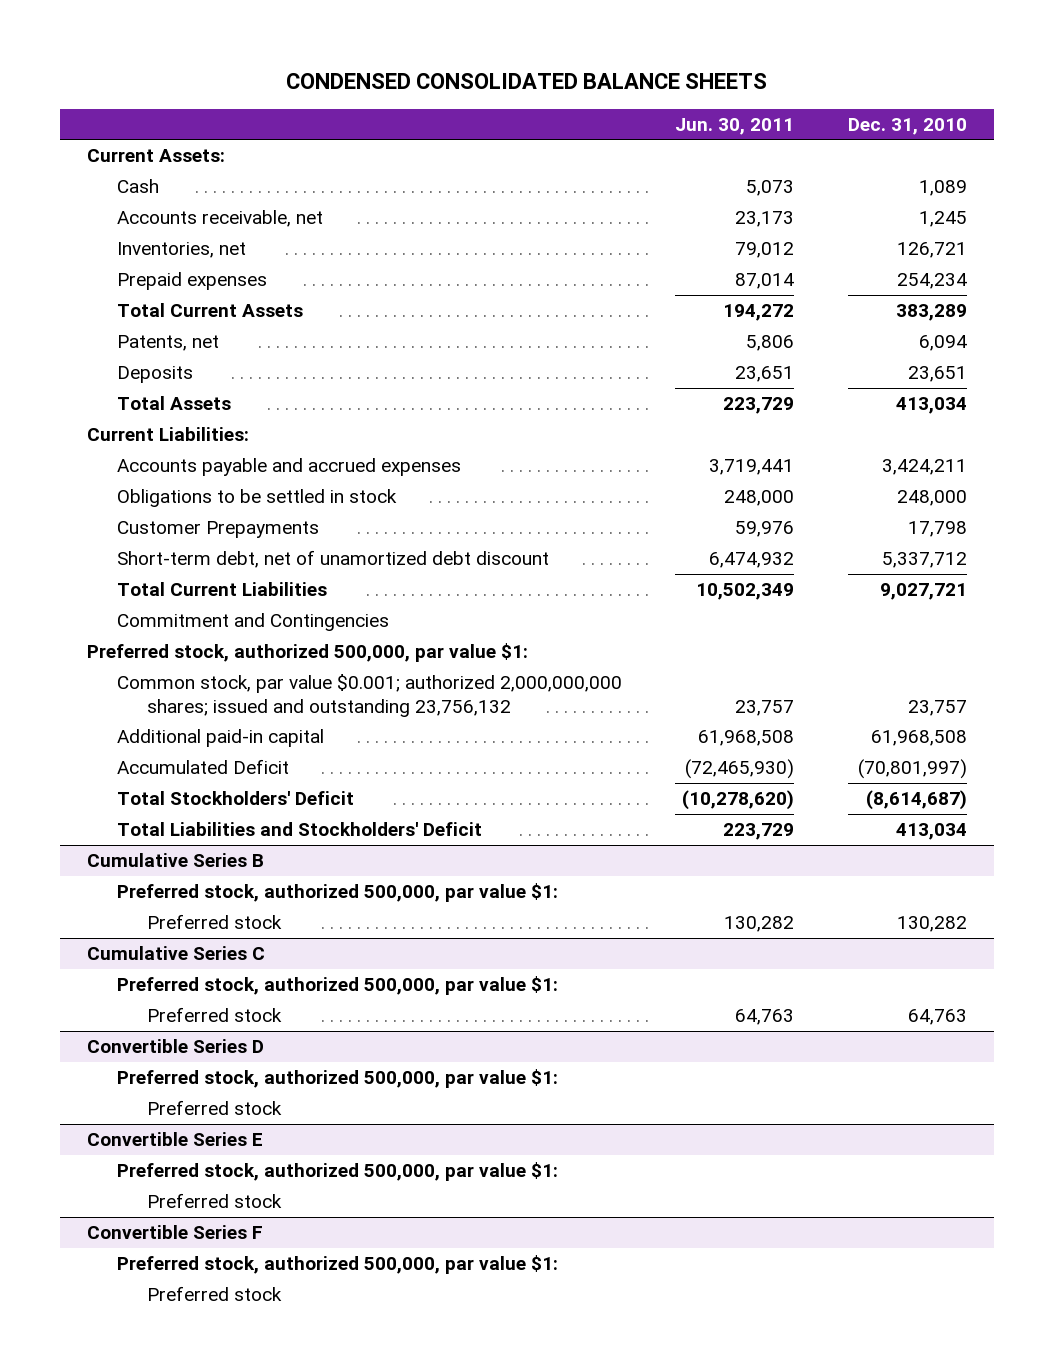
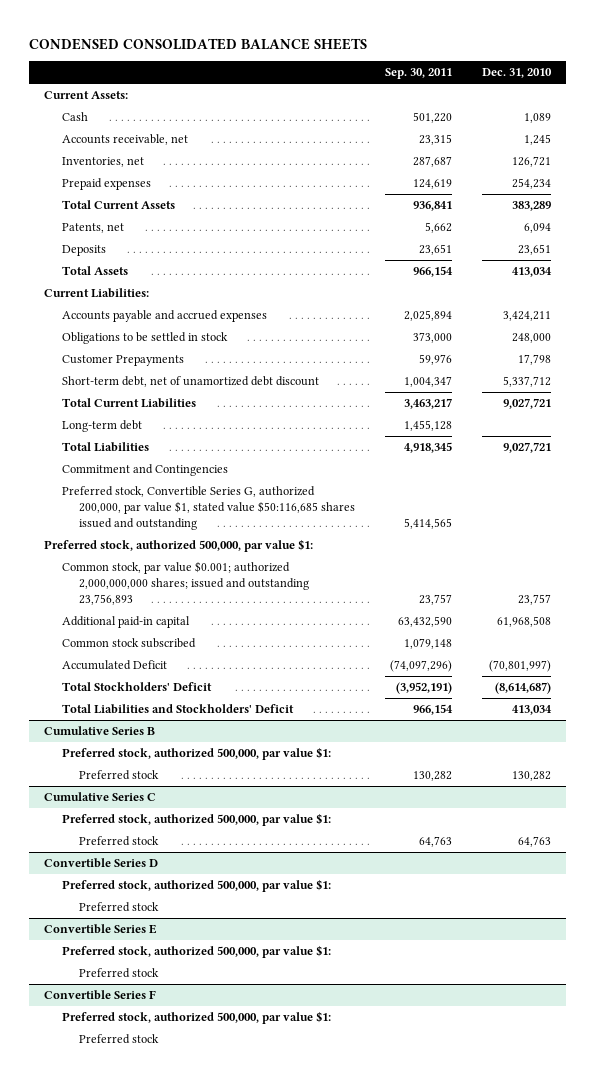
- | Jun. 30, 2011 | Dec. 31, 2010
+ | Sep. 30, 2011 | Dec. 31, 2010
+ Long-term debt | 1,455,128 |
+ Total Liabilities | 4,918,345 | 9,027,721
+ Preferred stock, Convertible Series G, authorized 200,000, par value $1, stated value $50:116,685 shares issued and outstanding | 5,414,565 |
- Common stock, par value $0.001; authorized 2,000,000,000 shares; issued and outstanding 23,756,132 | 23,757 | 23,757
+ Common stock, par value $0.001; authorized 2,000,000,000 shares; issued and outstanding 23,756,893 | 23,757 | 23,757
+ Common stock subscribed | 1,079,148 |

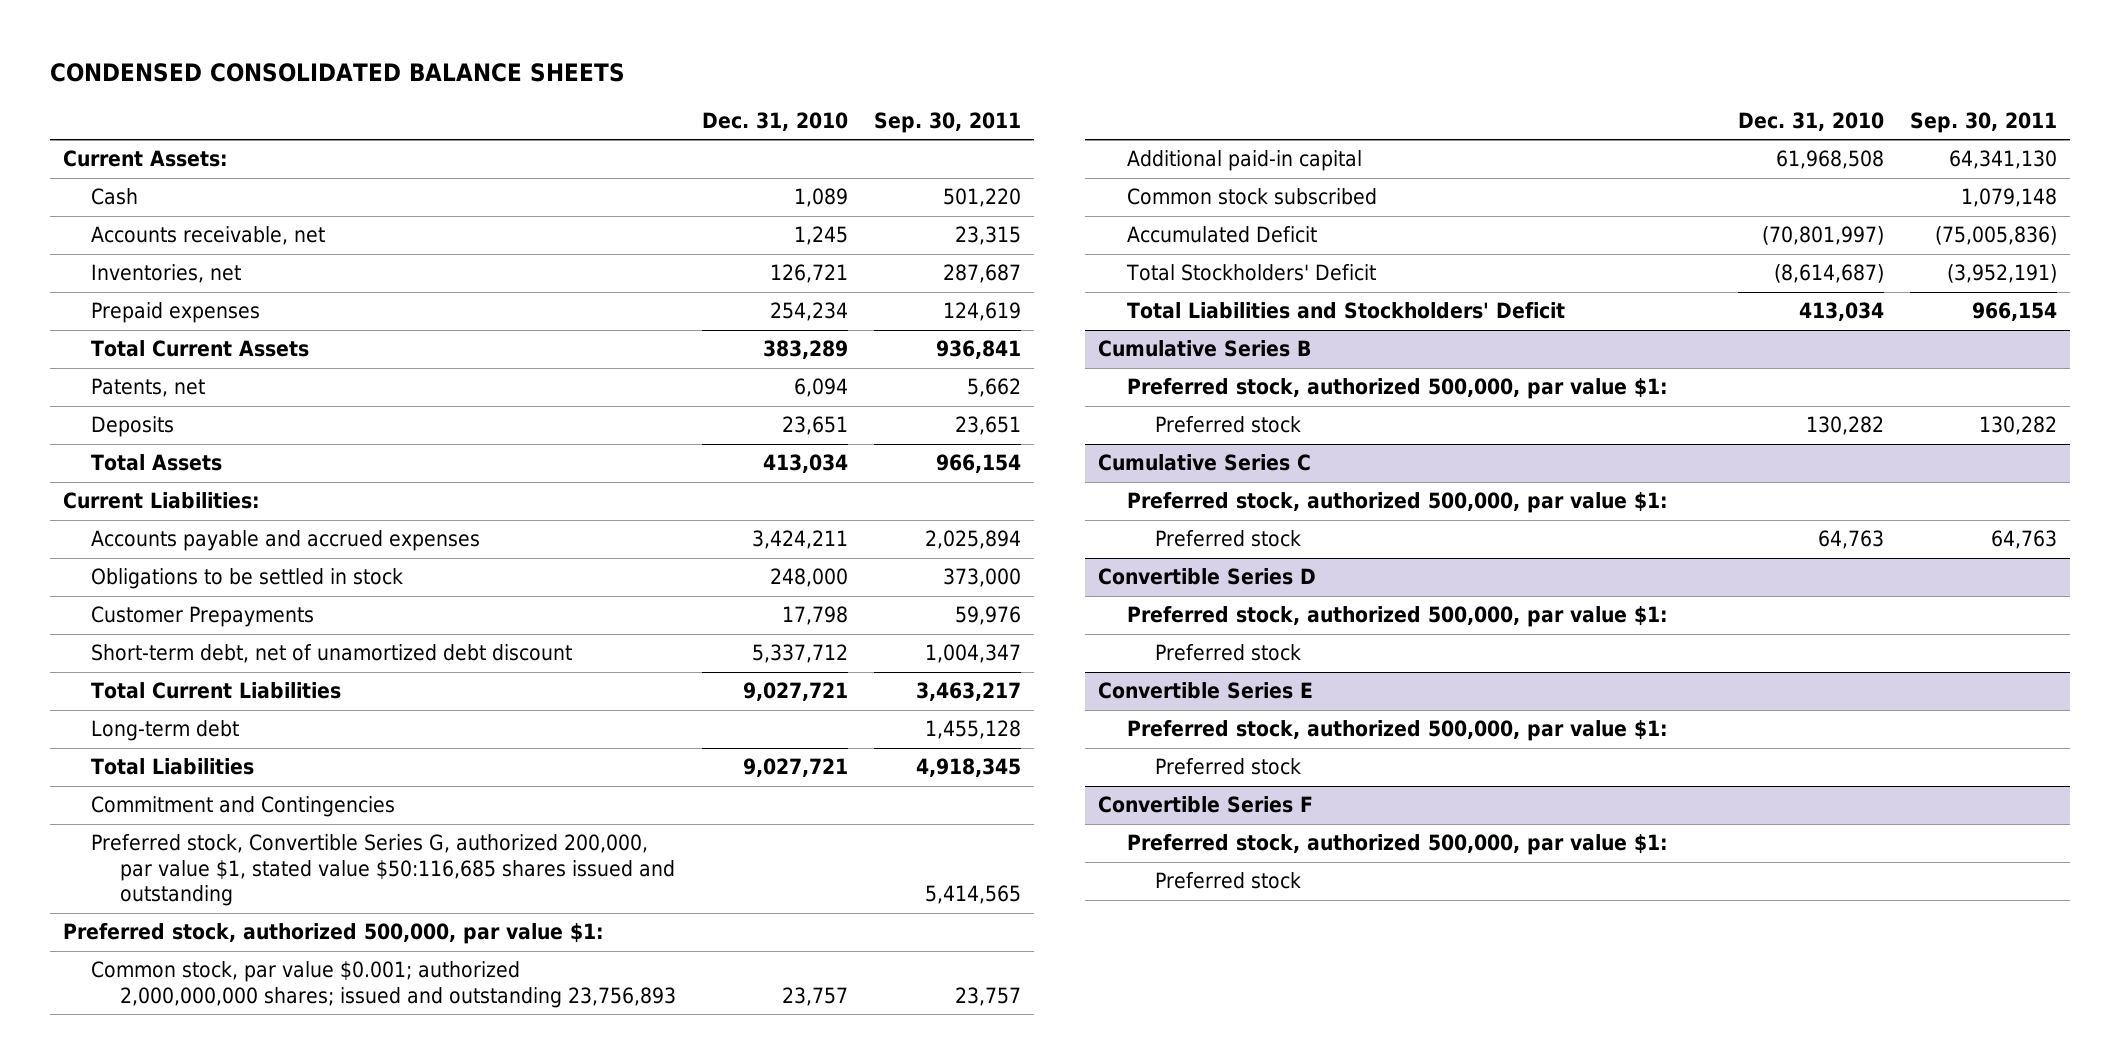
- | Sep. 30, 2011 | Dec. 31, 2010
+ | Dec. 31, 2010 | Sep. 30, 2011
- Additional paid-in capital | 63,432,590 | 61,968,508
+ Additional paid-in capital | 61,968,508 | 64,341,130
- Accumulated Deficit | (74,097,296) | (70,801,997)
+ Accumulated Deficit | (70,801,997) | (75,005,836)

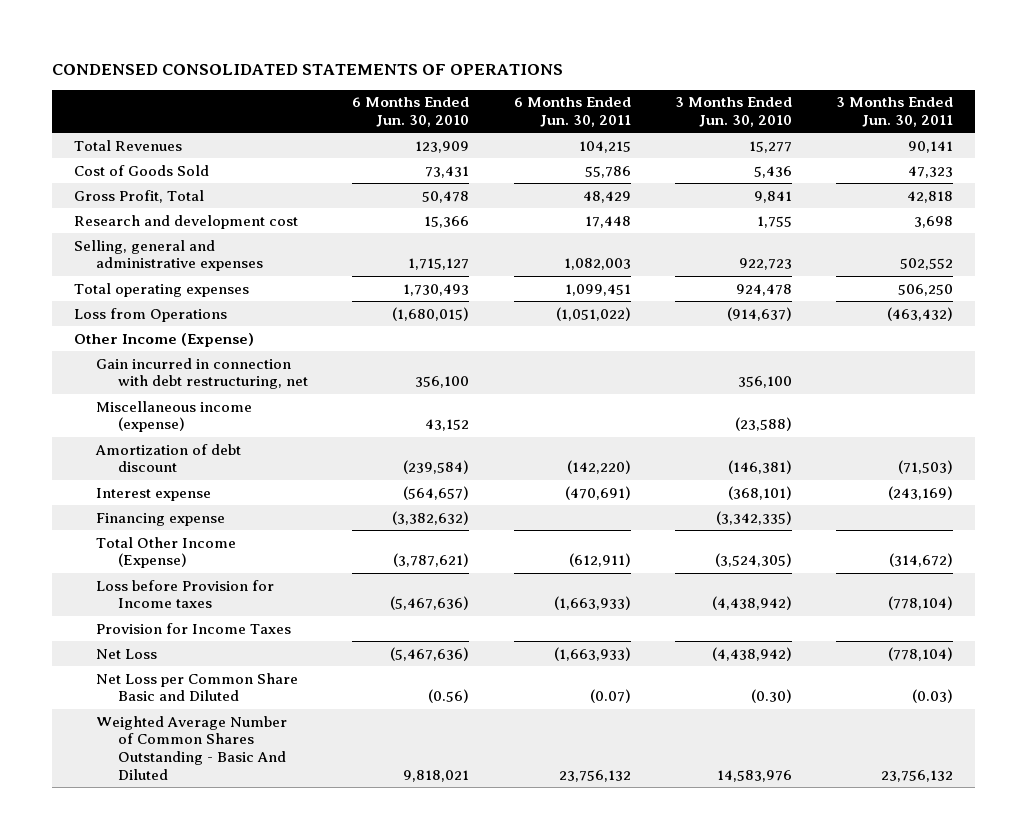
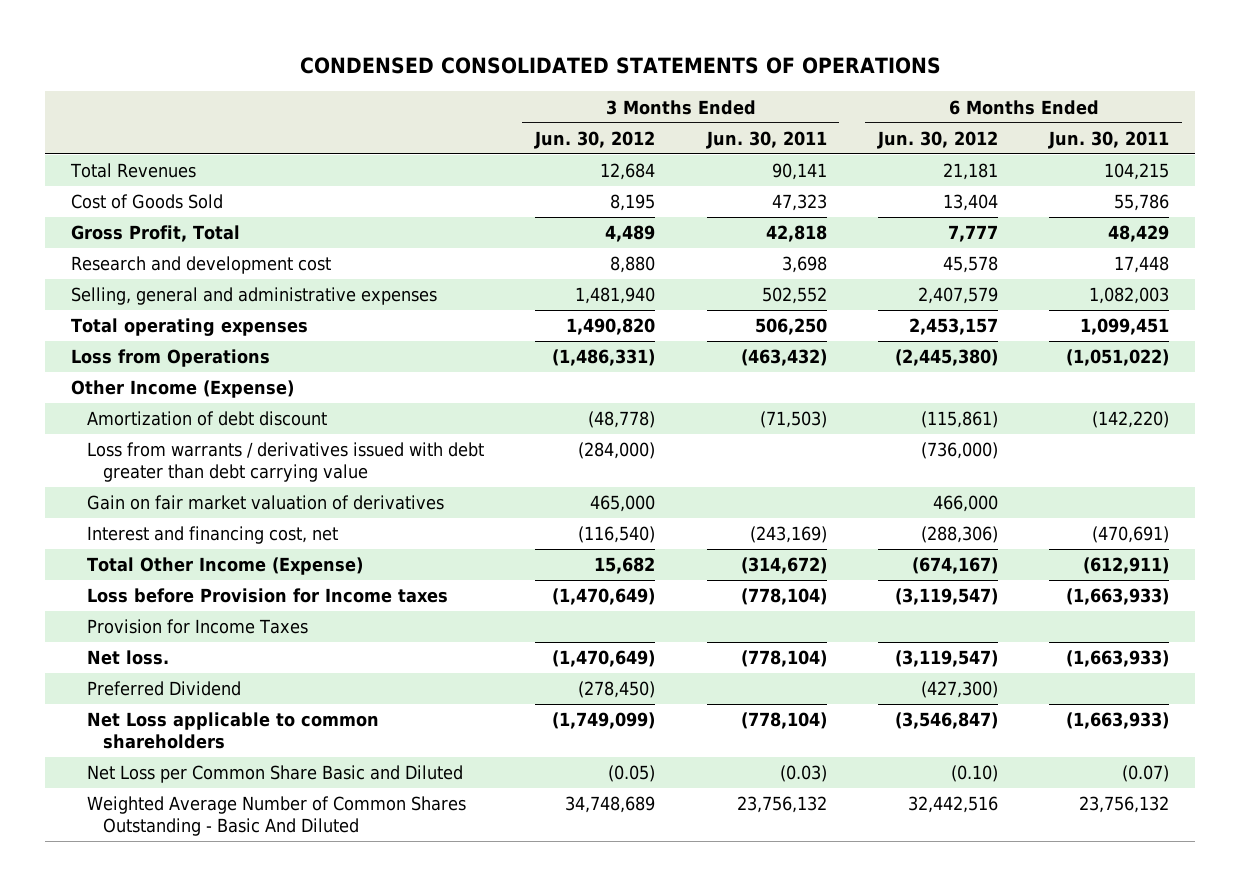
- | 6 Months Ended Jun. 30, 2010 | 6 Months Ended Jun. 30, 2011 | 3 Months Ended Jun. 30, 2010 | 3 Months Ended Jun. 30, 2011
+ | 3 Months Ended Jun. 30, 2012 | 3 Months Ended Jun. 30, 2011 | 6 Months Ended Jun. 30, 2012 | 6 Months Ended Jun. 30, 2011
- Gain incurred in connection with debt restructuring, net | 356,100 | | 356,100 |
- Miscellaneous income (expense) | 43,152 | | (23,588) |
- Interest expense | (564,657) | (470,691) | (368,101) | (243,169)
- Financing expense | (3,382,632) | | (3,342,335) |
+ Loss from warrants / derivatives issued with debt greater than debt carrying value | (284,000) | | (736,000) |
+ Gain on fair market valuation of derivatives | 465,000 | | 466,000 |
+ Interest and financing cost, net | (116,540) | (243,169) | (288,306) | (470,691)
- Net Loss | (5,467,636) | (1,663,933) | (4,438,942) | (778,104)
+ Net loss. | (1,470,649) | (778,104) | (3,119,547) | (1,663,933)
+ Preferred Dividend | (278,450) | | (427,300) |
+ Net Loss applicable to common shareholders | (1,749,099) | (778,104) | (3,546,847) | (1,663,933)

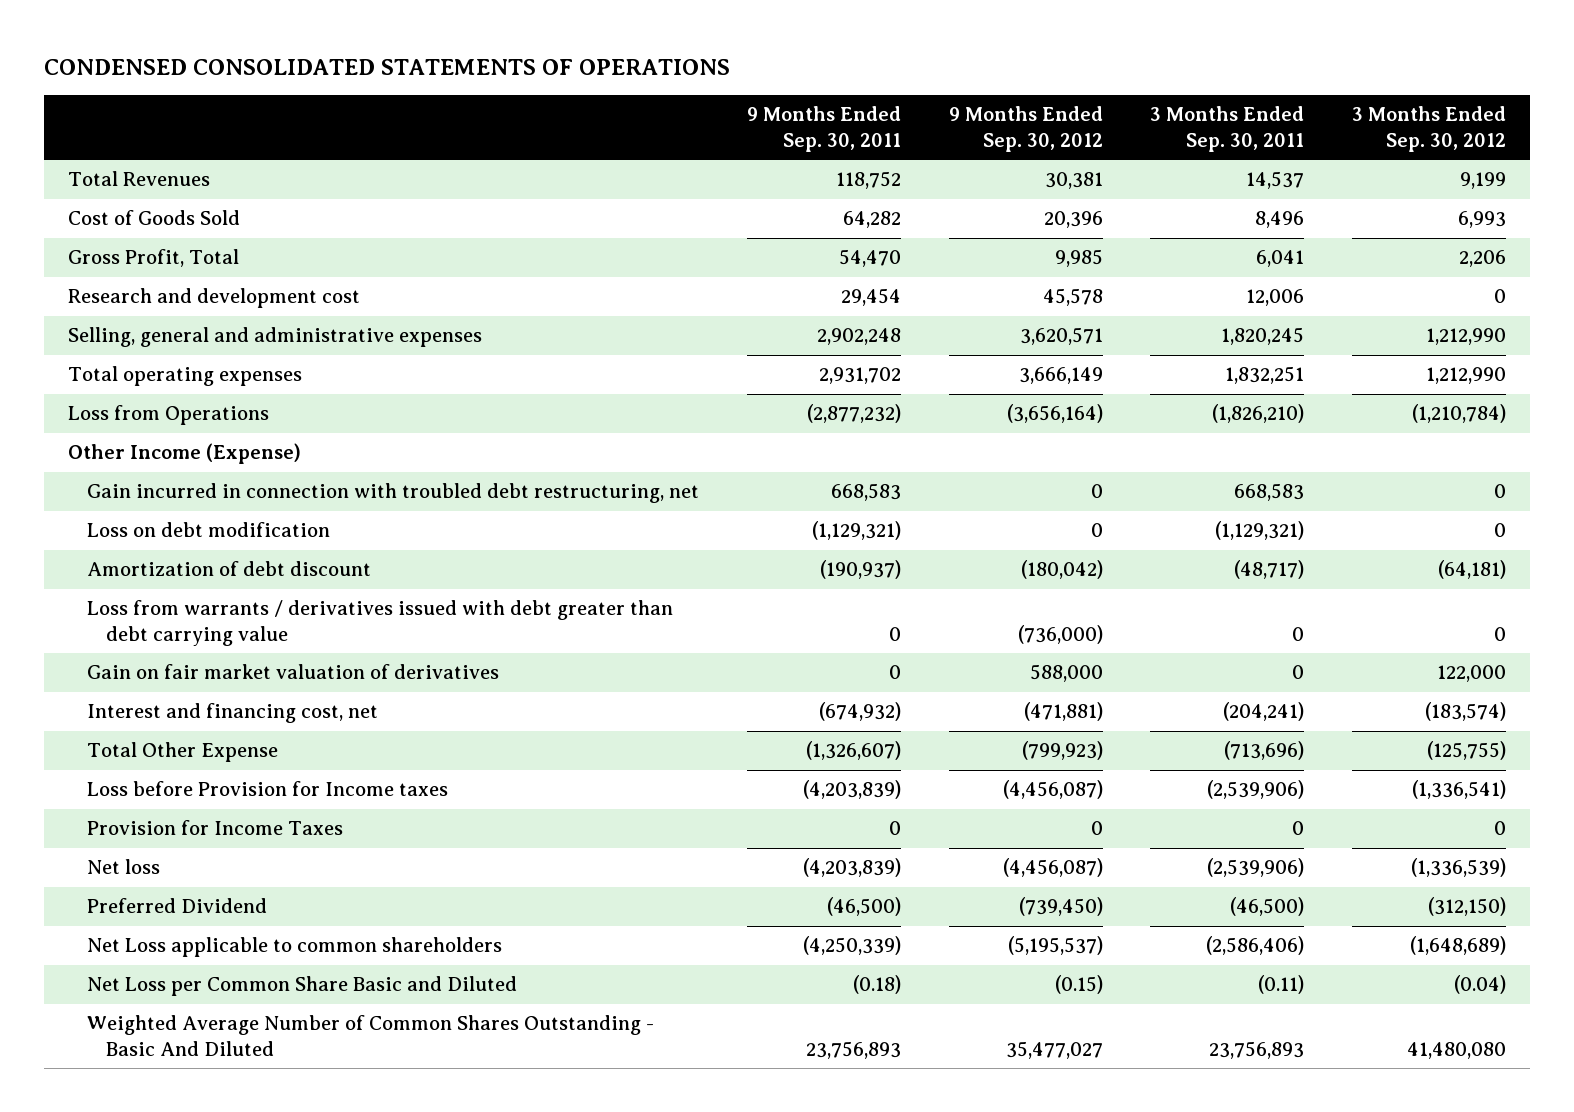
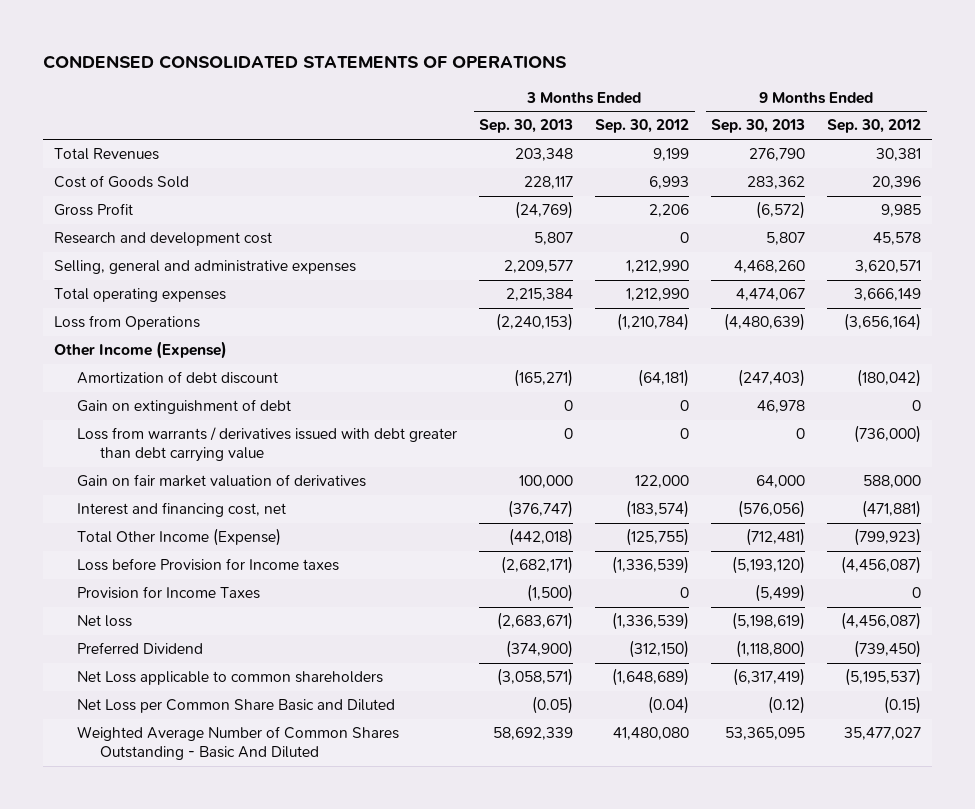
- | 9 Months Ended Sep. 30, 2011 | 9 Months Ended Sep. 30, 2012 | 3 Months Ended Sep. 30, 2011 | 3 Months Ended Sep. 30, 2012
+ | 3 Months Ended Sep. 30, 2013 | 3 Months Ended Sep. 30, 2012 | 9 Months Ended Sep. 30, 2013 | 9 Months Ended Sep. 30, 2012
- Gross Profit, Total | 54,470 | 9,985 | 6,041 | 2,206
+ Gross Profit | (24,769) | 2,206 | (6,572) | 9,985
- Gain incurred in connection with troubled debt restructuring, net | 668,583 | 0 | 668,583 | 0
- Loss on debt modification | (1,129,321) | 0 | (1,129,321) | 0
+ Gain on extinguishment of debt | 0 | 0 | 46,978 | 0
- Total Other Expense | (1,326,607) | (799,923) | (713,696) | (125,755)
- Loss before Provision for Income taxes | (4,203,839) | (4,456,087) | (2,539,906) | (1,336,541)
+ Total Other Income (Expense) | (442,018) | (125,755) | (712,481) | (799,923)
+ Loss before Provision for Income taxes | (2,682,171) | (1,336,539) | (5,193,120) | (4,456,087)

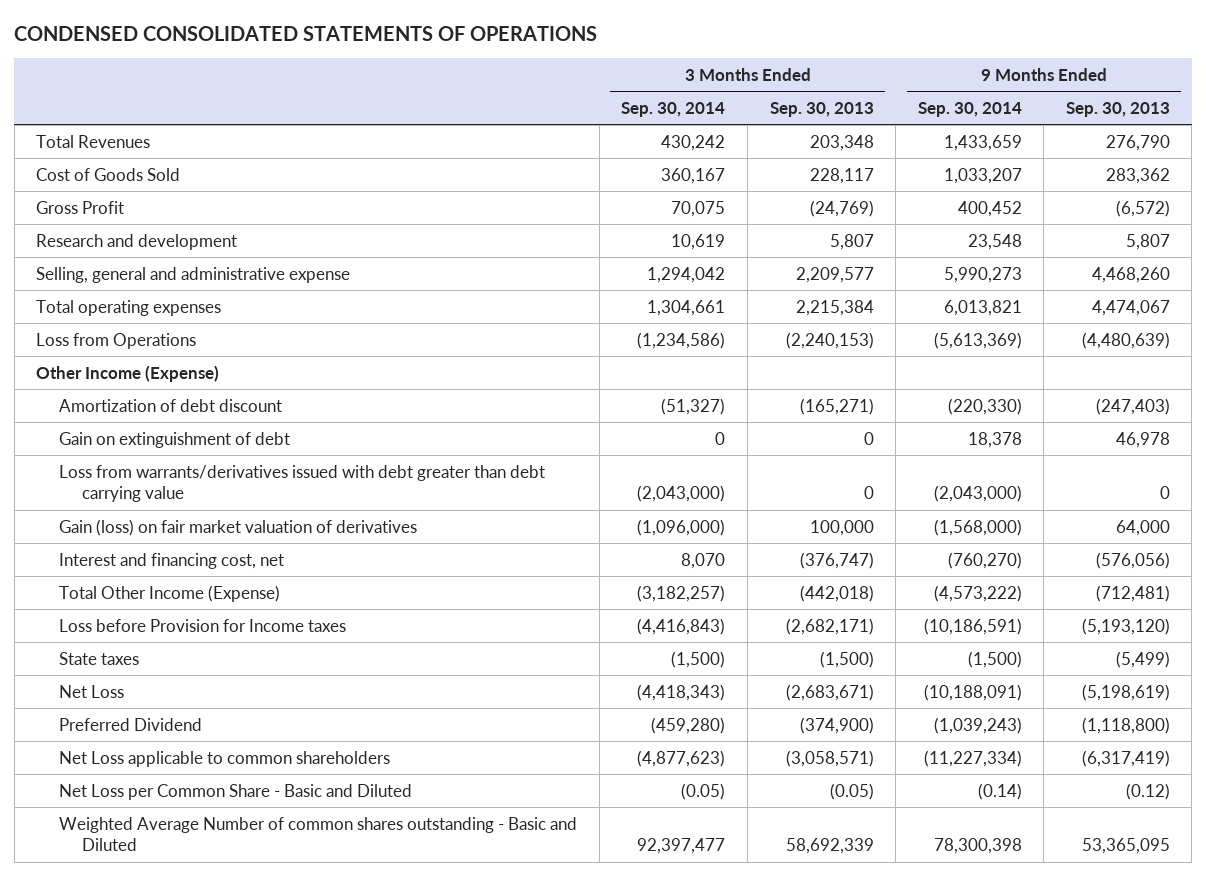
- | 3 Months Ended Sep. 30, 2013 | 3 Months Ended Sep. 30, 2012 | 9 Months Ended Sep. 30, 2013 | 9 Months Ended Sep. 30, 2012
+ | 3 Months Ended Sep. 30, 2014 | 3 Months Ended Sep. 30, 2013 | 9 Months Ended Sep. 30, 2014 | 9 Months Ended Sep. 30, 2013
- Research and development cost | 5,807 | 0 | 5,807 | 45,578
- Selling, general and administrative expenses | 2,209,577 | 1,212,990 | 4,468,260 | 3,620,571
+ Research and development | 10,619 | 5,807 | 23,548 | 5,807
+ Selling, general and administrative expense | 1,294,042 | 2,209,577 | 5,990,273 | 4,468,260
- Loss from warrants / derivatives issued with debt greater than debt carrying value | 0 | 0 | 0 | (736,000)
- Gain on fair market valuation of derivatives | 100,000 | 122,000 | 64,000 | 588,000
+ Loss from warrants/derivatives issued with debt greater than debt carrying value | (2,043,000) | 0 | (2,043,000) | 0
+ Gain (loss) on fair market valuation of derivatives | (1,096,000) | 100,000 | (1,568,000) | 64,000
- Provision for Income Taxes | (1,500) | 0 | (5,499) | 0
- Net loss | (2,683,671) | (1,336,539) | (5,198,619) | (4,456,087)
+ State taxes | (1,500) | (1,500) | (1,500) | (5,499)
+ Net Loss | (4,418,343) | (2,683,671) | (10,188,091) | (5,198,619)
- Net Loss per Common Share Basic and Diluted | (0.05) | (0.04) | (0.12) | (0.15)
- Weighted Average Number of Common Shares Outstanding - Basic And Diluted | 58,692,339 | 41,480,080 | 53,365,095 | 35,477,027
+ Net Loss per Common Share - Basic and Diluted | (0.05) | (0.05) | (0.14) | (0.12)
+ Weighted Average Number of common shares outstanding - Basic and Diluted | 92,397,477 | 58,692,339 | 78,300,398 | 53,365,095

